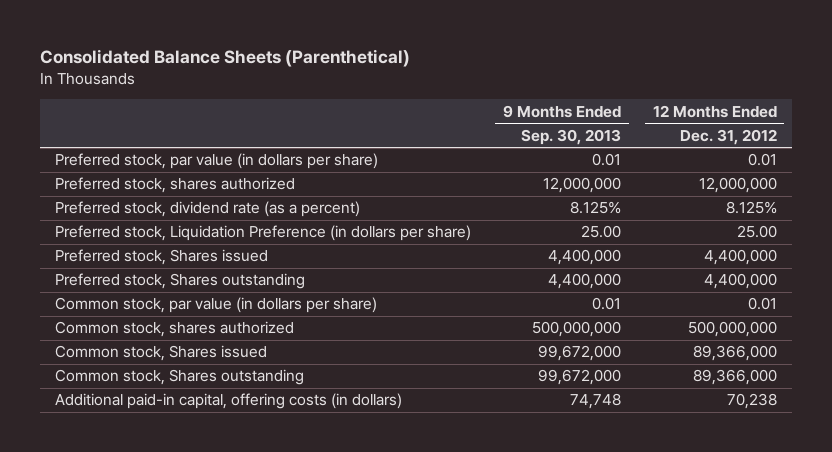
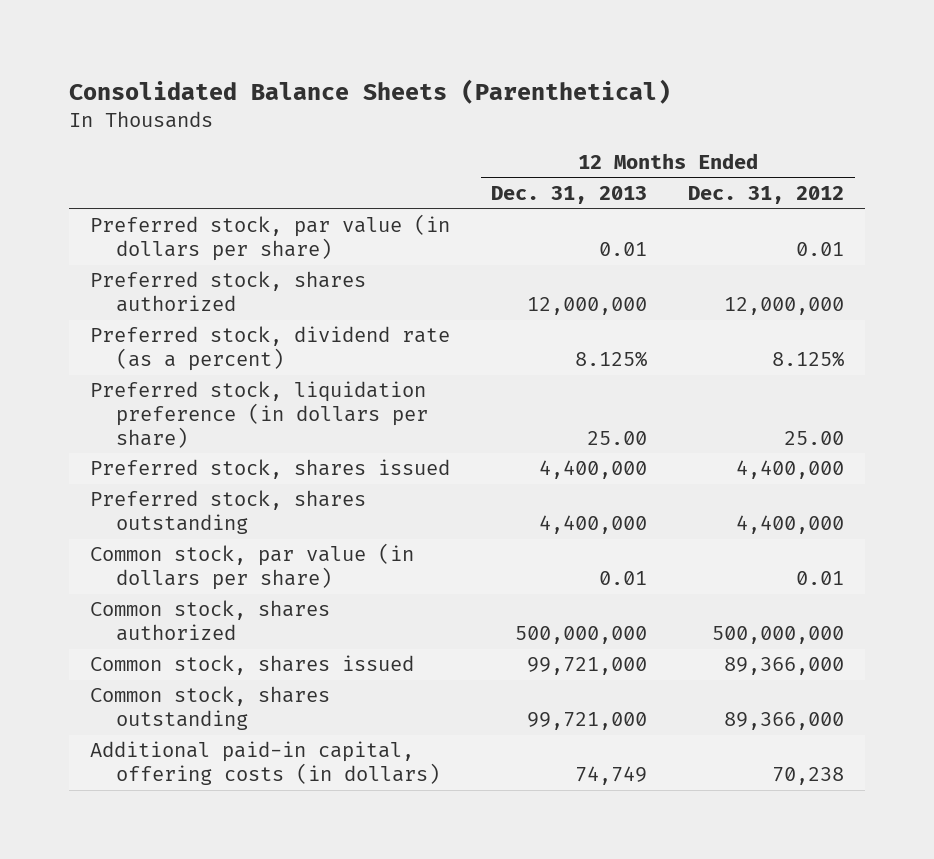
- | 9 Months Ended Sep. 30, 2013 | 12 Months Ended Dec. 31, 2012
+ | 12 Months Ended Dec. 31, 2013 | 12 Months Ended Dec. 31, 2012
- Preferred stock, Liquidation Preference (in dollars per share) | 25.00 | 25.00
- Preferred stock, Shares issued | 4,400,000 | 4,400,000
- Preferred stock, Shares outstanding | 4,400,000 | 4,400,000
+ Preferred stock, liquidation preference (in dollars per share) | 25.00 | 25.00
+ Preferred stock, shares issued | 4,400,000 | 4,400,000
+ Preferred stock, shares outstanding | 4,400,000 | 4,400,000
- Common stock, Shares issued | 99,672,000 | 89,366,000
- Common stock, Shares outstanding | 99,672,000 | 89,366,000
+ Common stock, shares issued | 99,721,000 | 89,366,000
+ Common stock, shares outstanding | 99,721,000 | 89,366,000

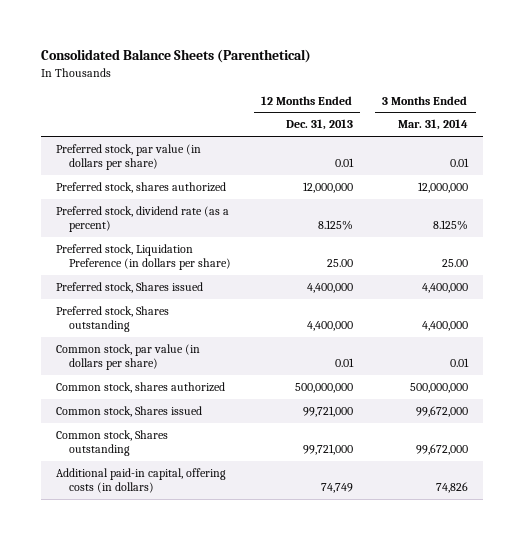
- | 12 Months Ended Dec. 31, 2013 | 12 Months Ended Dec. 31, 2012
+ | 12 Months Ended Dec. 31, 2013 | 3 Months Ended Mar. 31, 2014
- Preferred stock, liquidation preference (in dollars per share) | 25.00 | 25.00
- Preferred stock, shares issued | 4,400,000 | 4,400,000
- Preferred stock, shares outstanding | 4,400,000 | 4,400,000
+ Preferred stock, Liquidation Preference (in dollars per share) | 25.00 | 25.00
+ Preferred stock, Shares issued | 4,400,000 | 4,400,000
+ Preferred stock, Shares outstanding | 4,400,000 | 4,400,000
- Common stock, shares issued | 99,721,000 | 89,366,000
- Common stock, shares outstanding | 99,721,000 | 89,366,000
+ Common stock, Shares issued | 99,721,000 | 99,672,000
+ Common stock, Shares outstanding | 99,721,000 | 99,672,000

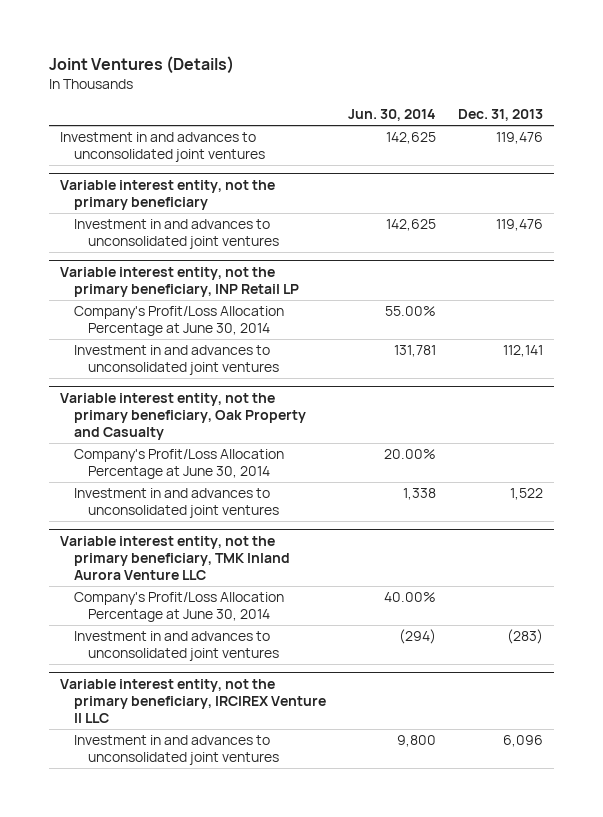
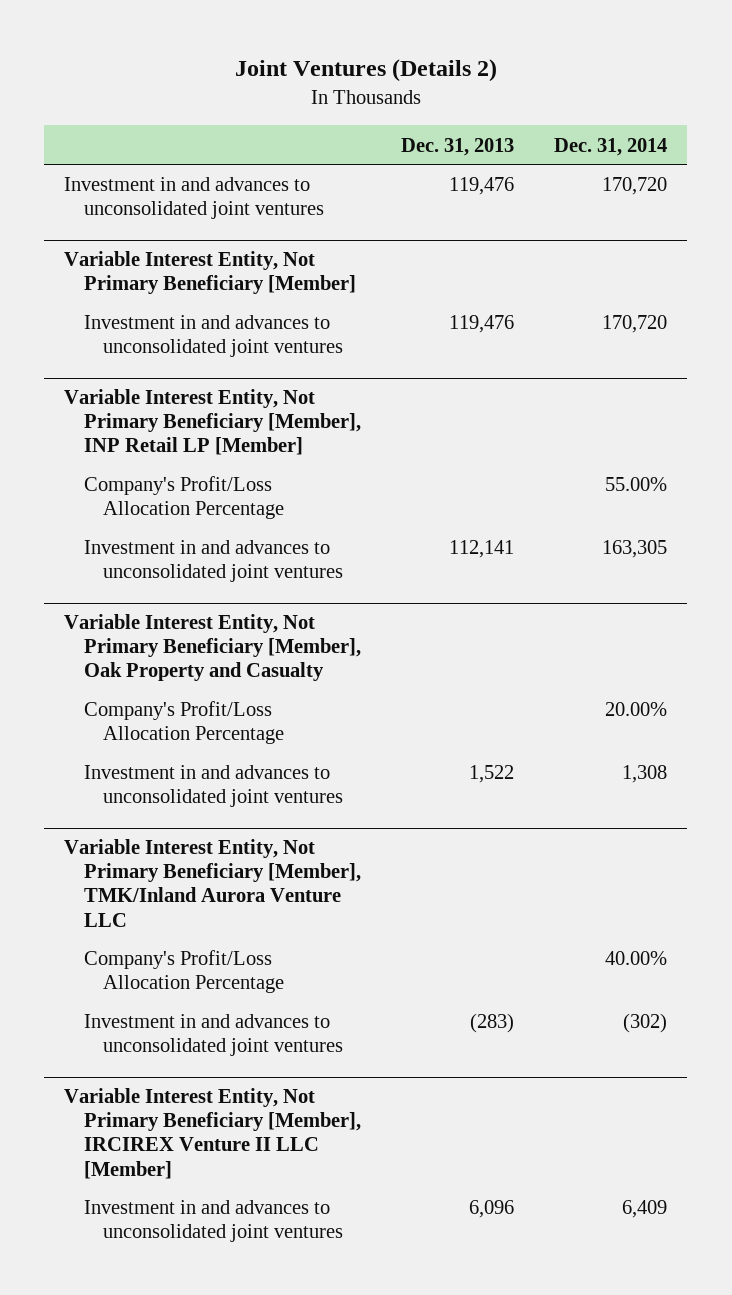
- Joint Ventures (Details)
+ Joint Ventures (Details 2)
- | Jun. 30, 2014 | Dec. 31, 2013
+ | Dec. 31, 2013 | Dec. 31, 2014
- Variable interest entity, not the primary beneficiary
+ Variable Interest Entity, Not Primary Beneficiary [Member]
- Variable interest entity, not the primary beneficiary, INP Retail LP
- Company's Profit/Loss Allocation Percentage at June 30, 2014 | 55.00% |
+ Variable Interest Entity, Not Primary Beneficiary [Member], INP Retail LP [Member]
+ Company's Profit/Loss Allocation Percentage | | 55.00%
- Variable interest entity, not the primary beneficiary, Oak Property and Casualty
- Company's Profit/Loss Allocation Percentage at June 30, 2014 | 20.00% |
+ Variable Interest Entity, Not Primary Beneficiary [Member], Oak Property and Casualty
+ Company's Profit/Loss Allocation Percentage | | 20.00%
- Variable interest entity, not the primary beneficiary, TMK Inland Aurora Venture LLC
- Company's Profit/Loss Allocation Percentage at June 30, 2014 | 40.00% |
+ Variable Interest Entity, Not Primary Beneficiary [Member], TMK/Inland Aurora Venture LLC
+ Company's Profit/Loss Allocation Percentage | | 40.00%
- Variable interest entity, not the primary beneficiary, IRCIREX Venture II LLC
+ Variable Interest Entity, Not Primary Beneficiary [Member], IRCIREX Venture II LLC [Member]

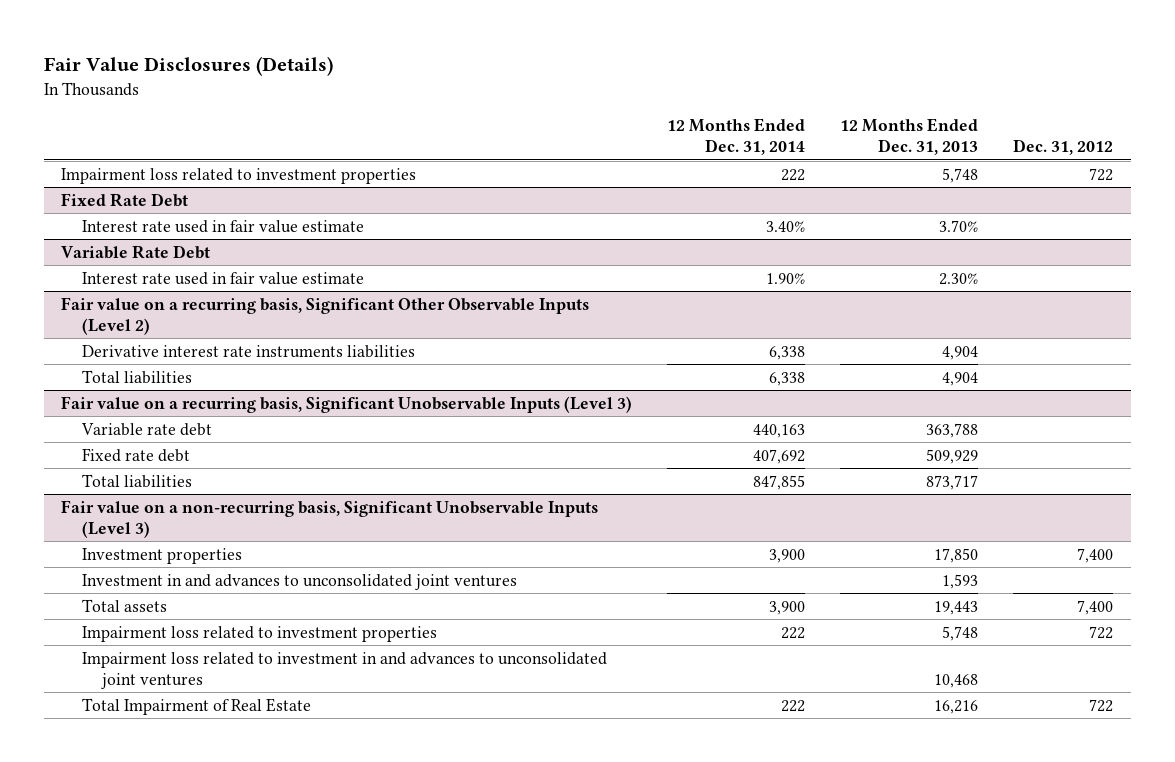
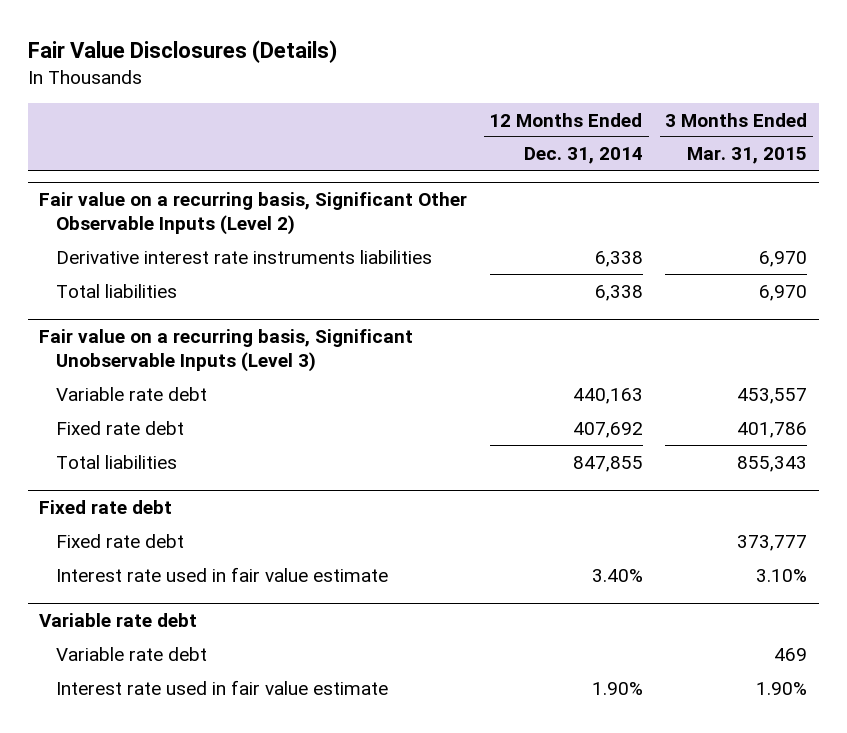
- | 12 Months Ended Dec. 31, 2014 | 12 Months Ended Dec. 31, 2013 | Dec. 31, 2012
+ | 12 Months Ended Dec. 31, 2014 | 3 Months Ended Mar. 31, 2015
- Impairment loss related to investment properties | 222 | 5,748 | 722
- Fixed Rate Debt
- Interest rate used in fair value estimate | 3.40% | 3.70% |
- Variable Rate Debt
- Interest rate used in fair value estimate | 1.90% | 2.30% |
- Fair value on a non-recurring basis, Significant Unobservable Inputs (Level 3)
- Investment properties | 3,900 | 17,850 | 7,400
- Investment in and advances to unconsolidated joint ventures | | 1,593 |
- Total assets | 3,900 | 19,443 | 7,400
- Impairment loss related to investment properties | 222 | 5,748 | 722
- Impairment loss related to investment in and advances to unconsolidated joint ventures | | 10,468 |
- Total Impairment of Real Estate | 222 | 16,216 | 722
+ Fixed rate debt
+ Fixed rate debt | | 373,777
+ Interest rate used in fair value estimate | 3.40% | 3.10%
+ Variable rate debt
+ Variable rate debt | | 469
+ Interest rate used in fair value estimate | 1.90% | 1.90%

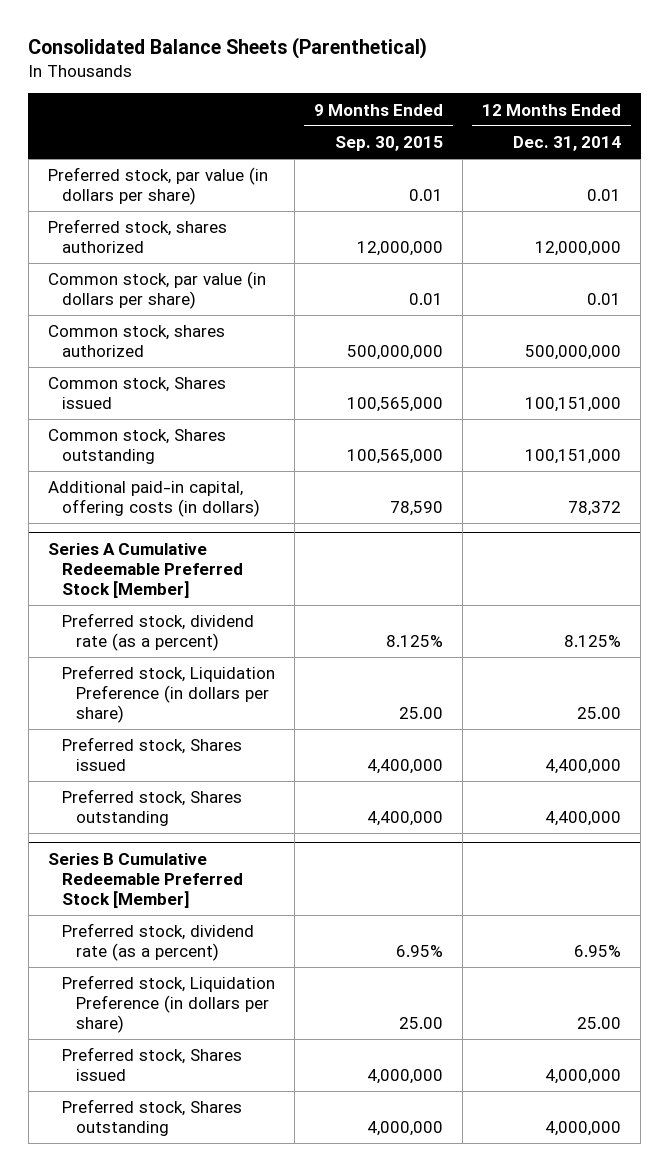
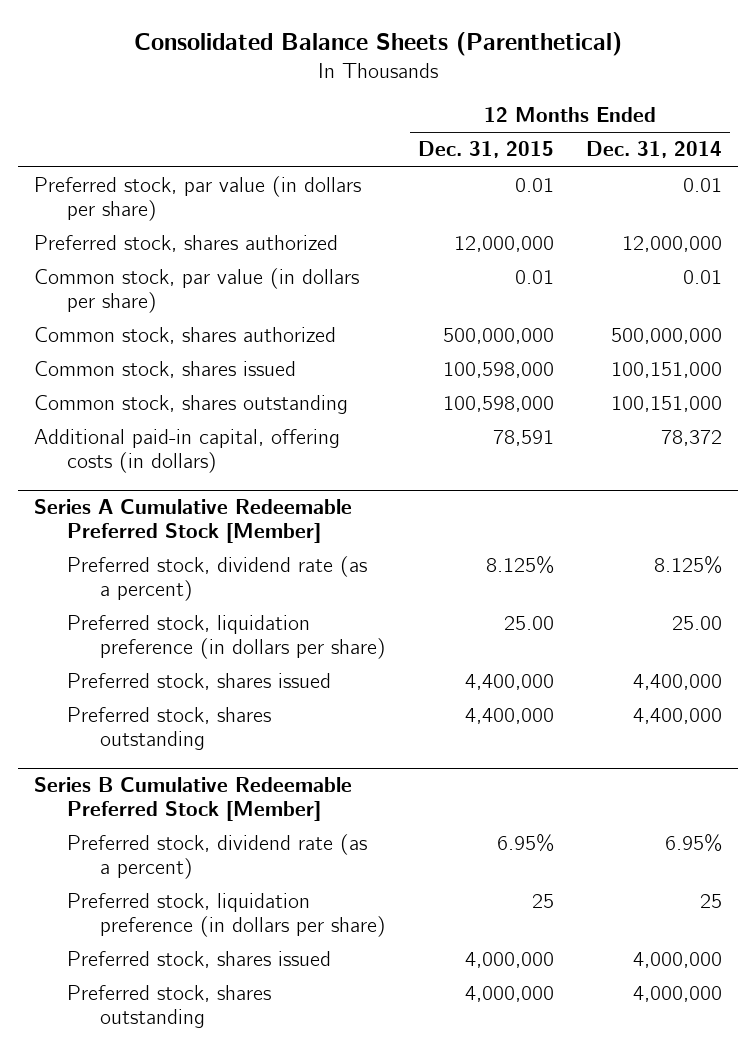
- | 9 Months Ended Sep. 30, 2015 | 12 Months Ended Dec. 31, 2014
+ | 12 Months Ended Dec. 31, 2015 | 12 Months Ended Dec. 31, 2014
- Common stock, Shares issued | 100,565,000 | 100,151,000
- Common stock, Shares outstanding | 100,565,000 | 100,151,000
+ Common stock, shares issued | 100,598,000 | 100,151,000
+ Common stock, shares outstanding | 100,598,000 | 100,151,000
@ Series A Cumulative Redeemable Preferred Stock [Member]
- Preferred stock, Liquidation Preference (in dollars per share) | 25.00 | 25.00
- Preferred stock, Shares issued | 4,400,000 | 4,400,000
- Preferred stock, Shares outstanding | 4,400,000 | 4,400,000
+ Preferred stock, liquidation preference (in dollars per share) | 25.00 | 25.00
+ Preferred stock, shares issued | 4,400,000 | 4,400,000
+ Preferred stock, shares outstanding | 4,400,000 | 4,400,000
@ Series B Cumulative Redeemable Preferred Stock [Member]
- Preferred stock, Liquidation Preference (in dollars per share) | 25.00 | 25.00
- Preferred stock, Shares issued | 4,000,000 | 4,000,000
- Preferred stock, Shares outstanding | 4,000,000 | 4,000,000
+ Preferred stock, liquidation preference (in dollars per share) | 25 | 25
+ Preferred stock, shares issued | 4,000,000 | 4,000,000
+ Preferred stock, shares outstanding | 4,000,000 | 4,000,000

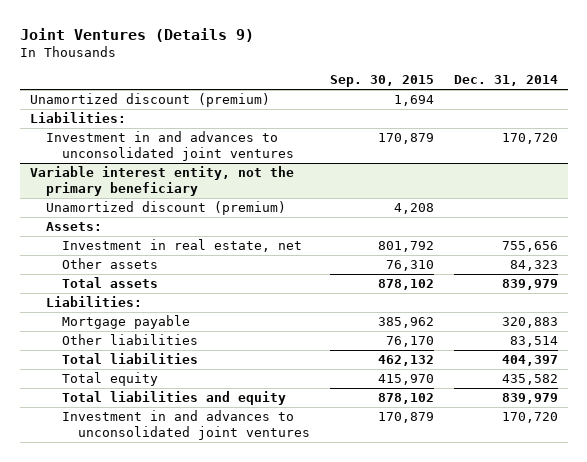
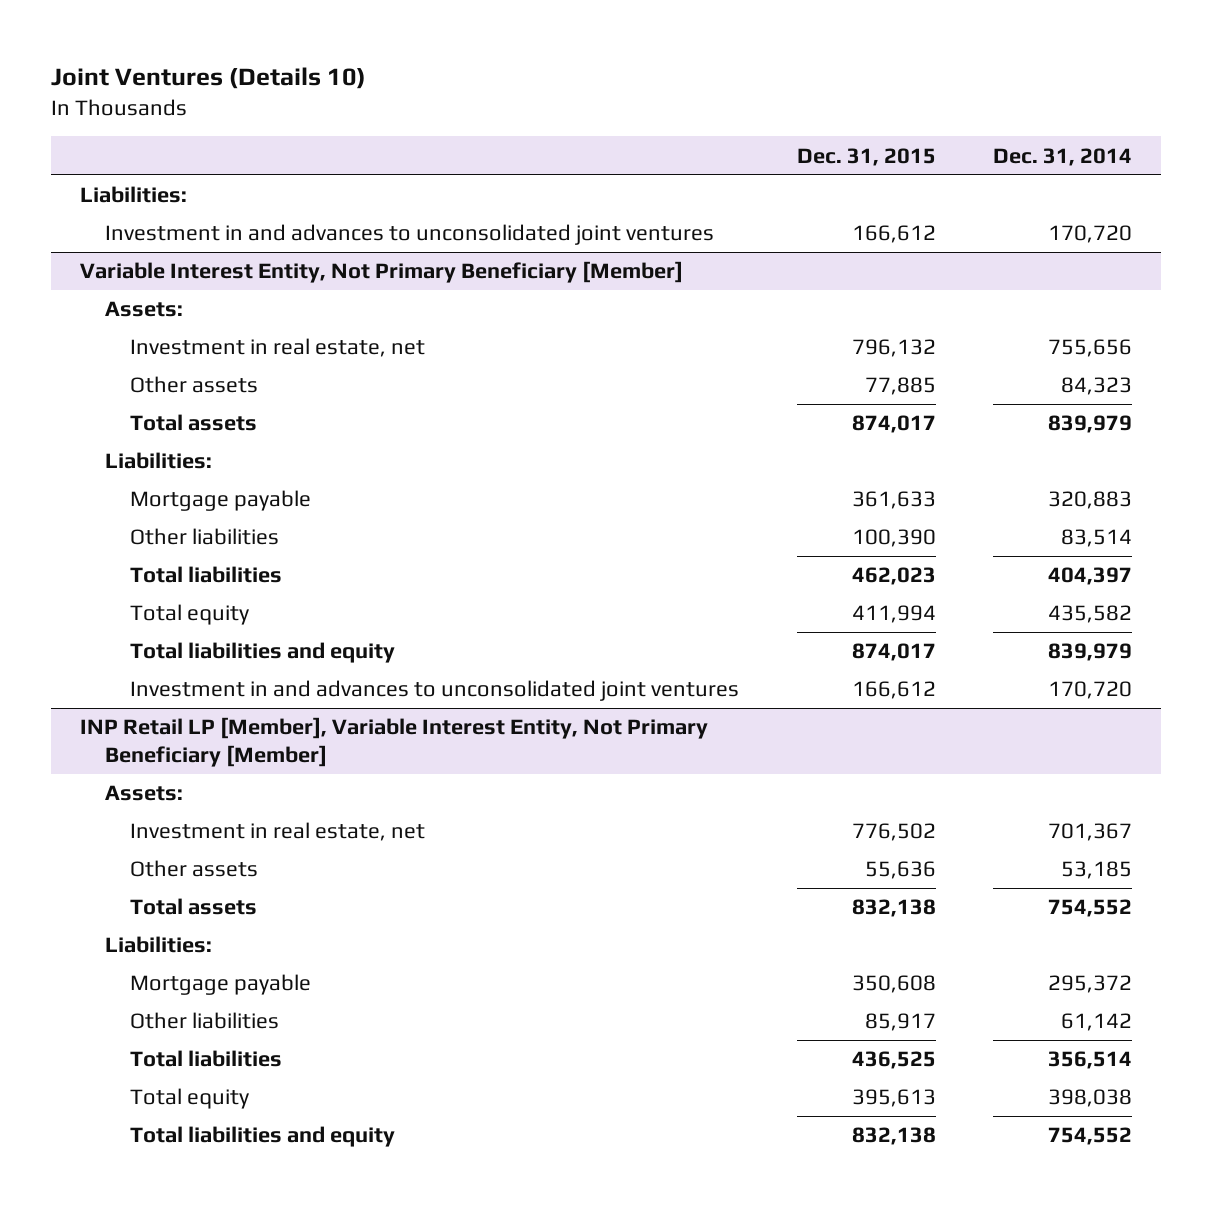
- Joint Ventures (Details 9)
+ Joint Ventures (Details 10)
- | Sep. 30, 2015 | Dec. 31, 2014
+ | Dec. 31, 2015 | Dec. 31, 2014
- Unamortized discount (premium) | 1,694 |
- Variable interest entity, not the primary beneficiary
- Unamortized discount (premium) | 4,208 |
+ Variable Interest Entity, Not Primary Beneficiary [Member]
+ INP Retail LP [Member], Variable Interest Entity, Not Primary Beneficiary [Member]
+ Assets:
+ Investment in real estate, net | 776,502 | 701,367
+ Other assets | 55,636 | 53,185
+ Total assets | 832,138 | 754,552
+ Liabilities:
+ Mortgage payable | 350,608 | 295,372
+ Other liabilities | 85,917 | 61,142
+ Total liabilities | 436,525 | 356,514
+ Total equity | 395,613 | 398,038
+ Total liabilities and equity | 832,138 | 754,552

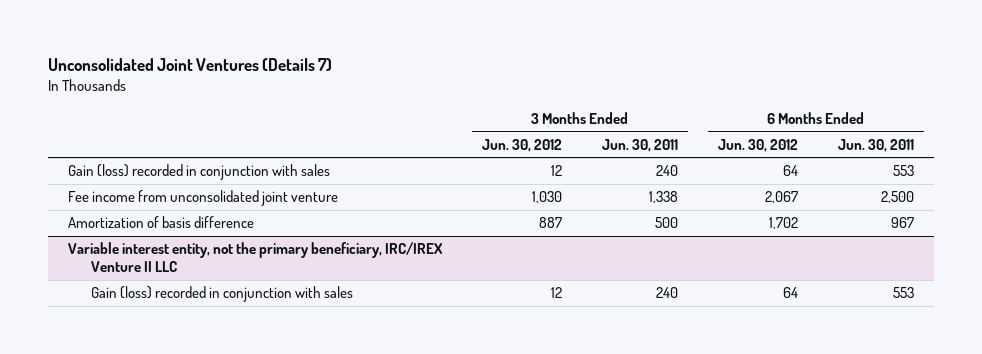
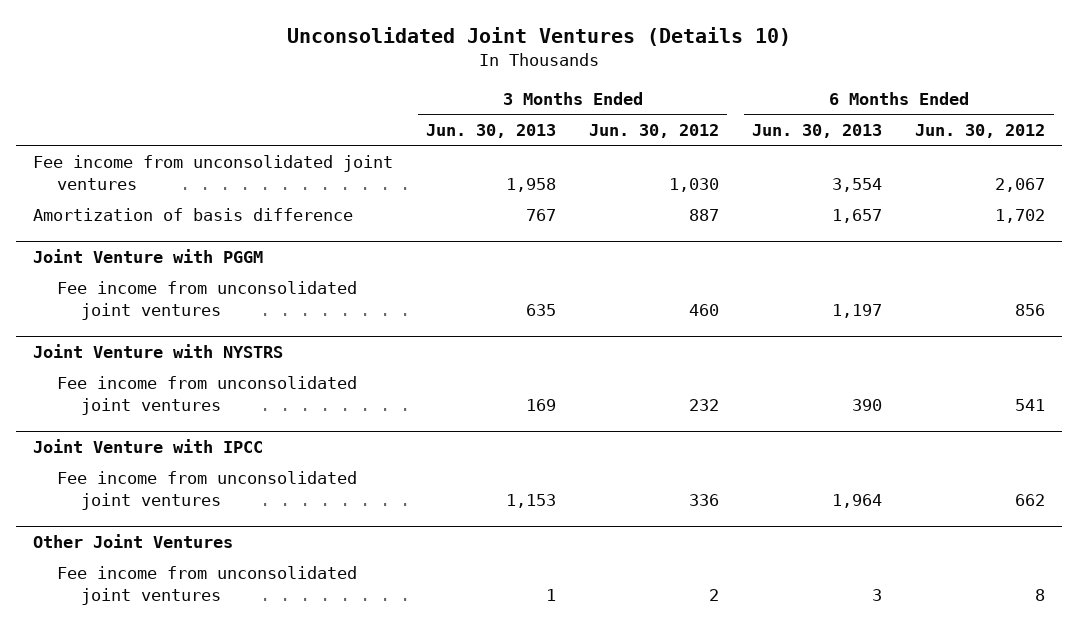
- Unconsolidated Joint Ventures (Details 7)
+ Unconsolidated Joint Ventures (Details 10)
- | 3 Months Ended Jun. 30, 2012 | 3 Months Ended Jun. 30, 2011 | 6 Months Ended Jun. 30, 2012 | 6 Months Ended Jun. 30, 2011
+ | 3 Months Ended Jun. 30, 2013 | 3 Months Ended Jun. 30, 2012 | 6 Months Ended Jun. 30, 2013 | 6 Months Ended Jun. 30, 2012
- Gain (loss) recorded in conjunction with sales | 12 | 240 | 64 | 553
- Fee income from unconsolidated joint venture | 1,030 | 1,338 | 2,067 | 2,500
+ Fee income from unconsolidated joint ventures | 1,958 | 1,030 | 3,554 | 2,067
- Variable interest entity, not the primary beneficiary, IRC/IREX Venture II LLC
- Gain (loss) recorded in conjunction with sales | 12 | 240 | 64 | 553
+ Joint Venture with PGGM
+ Fee income from unconsolidated joint ventures | 635 | 460 | 1,197 | 856
+ Joint Venture with NYSTRS
+ Fee income from unconsolidated joint ventures | 169 | 232 | 390 | 541
+ Joint Venture with IPCC
+ Fee income from unconsolidated joint ventures | 1,153 | 336 | 1,964 | 662
+ Other Joint Ventures
+ Fee income from unconsolidated joint ventures | 1 | 2 | 3 | 8

